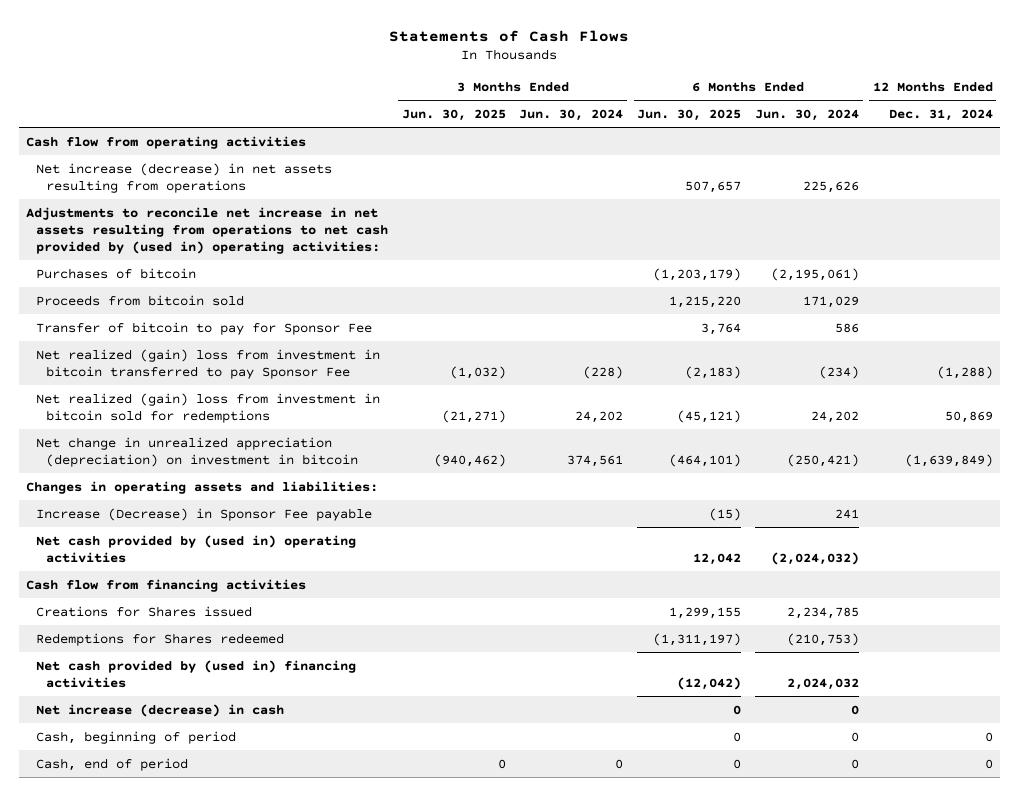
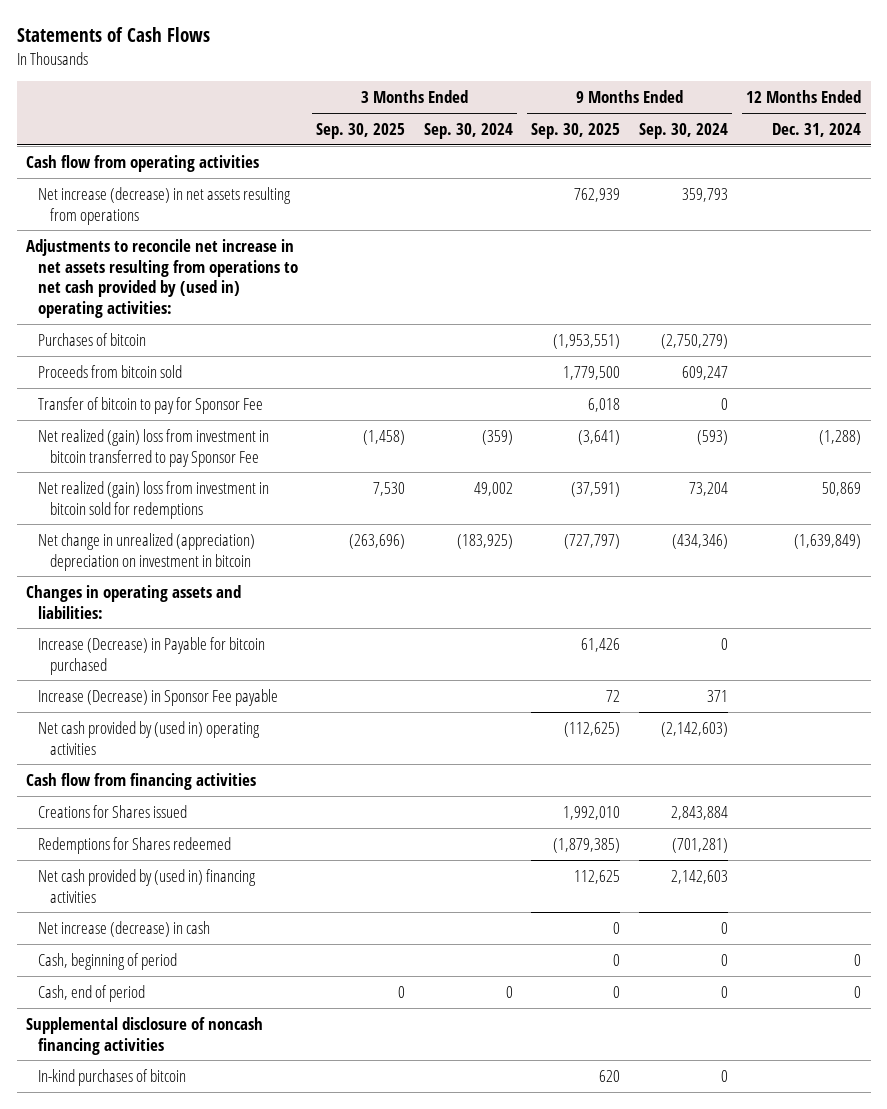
- | 3 Months Ended Jun. 30, 2025 | 3 Months Ended Jun. 30, 2024 | 6 Months Ended Jun. 30, 2025 | 6 Months Ended Jun. 30, 2024 | 12 Months Ended Dec. 31, 2024
+ | 3 Months Ended Sep. 30, 2025 | 3 Months Ended Sep. 30, 2024 | 9 Months Ended Sep. 30, 2025 | 9 Months Ended Sep. 30, 2024 | 12 Months Ended Dec. 31, 2024
- Net change in unrealized appreciation (depreciation) on investment in bitcoin | (940,462) | 374,561 | (464,101) | (250,421) | (1,639,849)
+ Net change in unrealized (appreciation) depreciation on investment in bitcoin | (263,696) | (183,925) | (727,797) | (434,346) | (1,639,849)
+ Increase (Decrease) in Payable for bitcoin purchased | | | 61,426 | 0 |
+ Supplemental disclosure of noncash financing activities
+ In-kind purchases of bitcoin | | | 620 | 0 |

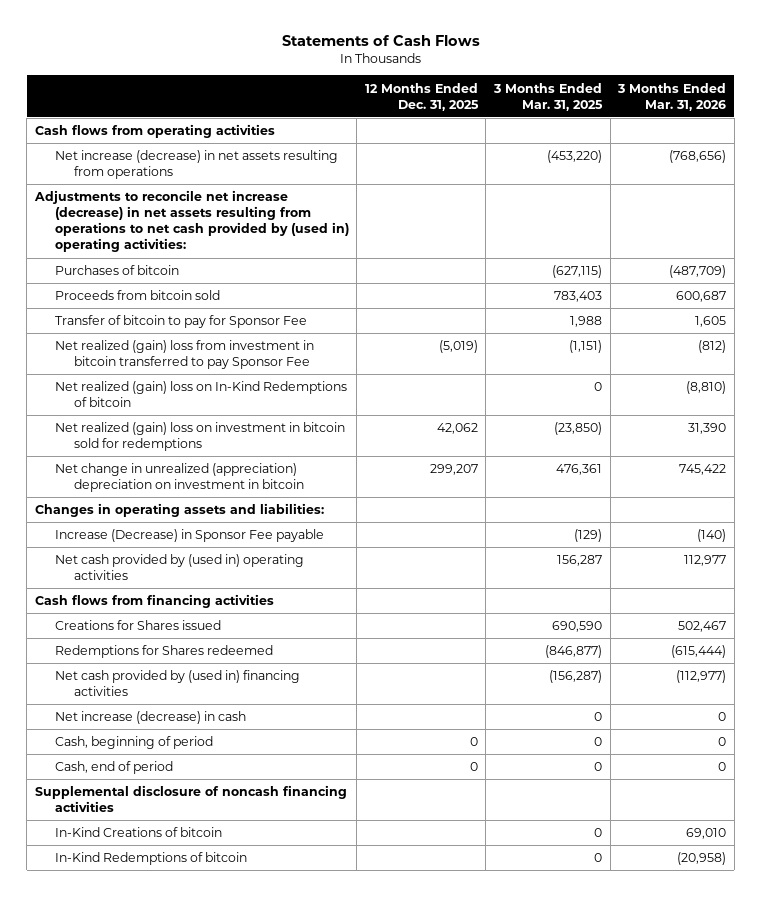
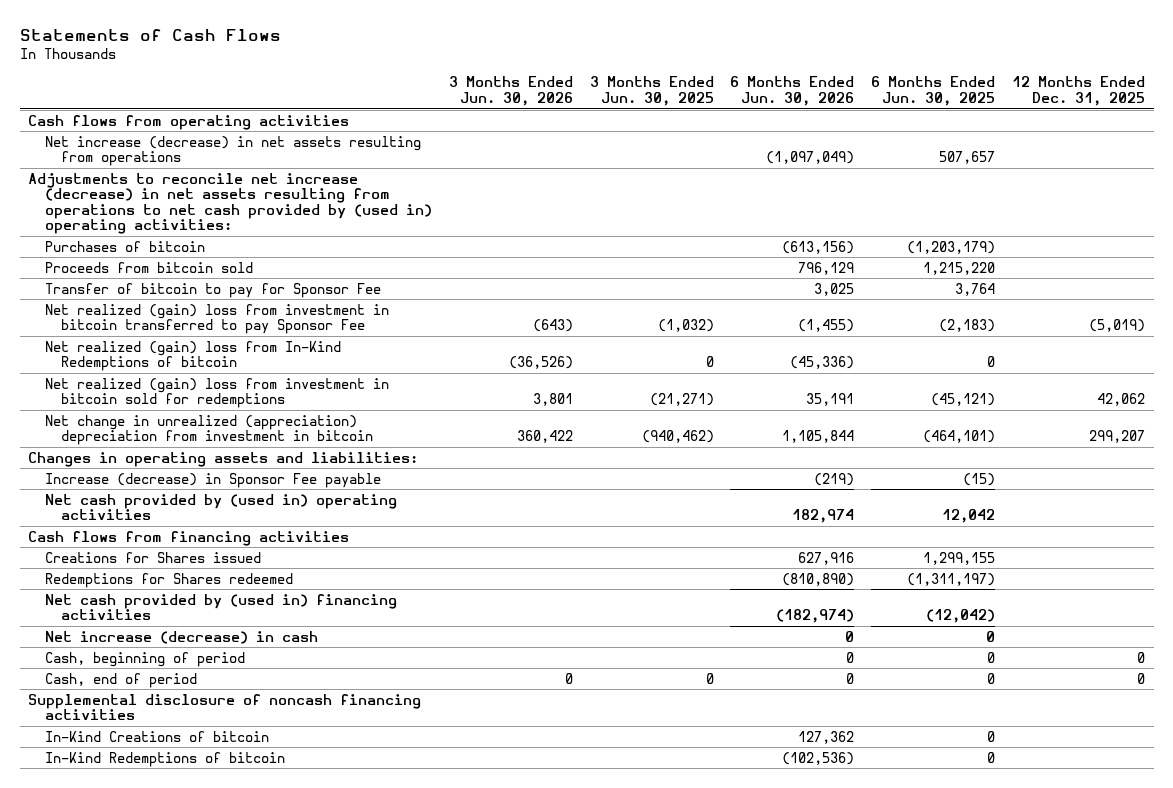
- | 12 Months Ended Dec. 31, 2025 | 3 Months Ended Mar. 31, 2025 | 3 Months Ended Mar. 31, 2026
+ | 3 Months Ended Jun. 30, 2026 | 3 Months Ended Jun. 30, 2025 | 6 Months Ended Jun. 30, 2026 | 6 Months Ended Jun. 30, 2025 | 12 Months Ended Dec. 31, 2025
- Net realized (gain) loss on In-Kind Redemptions of bitcoin | | 0 | (8,810)
- Net realized (gain) loss on investment in bitcoin sold for redemptions | 42,062 | (23,850) | 31,390
- Net change in unrealized (appreciation) depreciation on investment in bitcoin | 299,207 | 476,361 | 745,422
+ Net realized (gain) loss from In-Kind Redemptions of bitcoin | (36,526) | 0 | (45,336) | 0 |
+ Net realized (gain) loss from investment in bitcoin sold for redemptions | 3,801 | (21,271) | 35,191 | (45,121) | 42,062
+ Net change in unrealized (appreciation) depreciation from investment in bitcoin | 360,422 | (940,462) | 1,105,844 | (464,101) | 299,207
- Increase (Decrease) in Sponsor Fee payable | | (129) | (140)
+ Increase (decrease) in Sponsor Fee payable | | | (219) | (15) |

